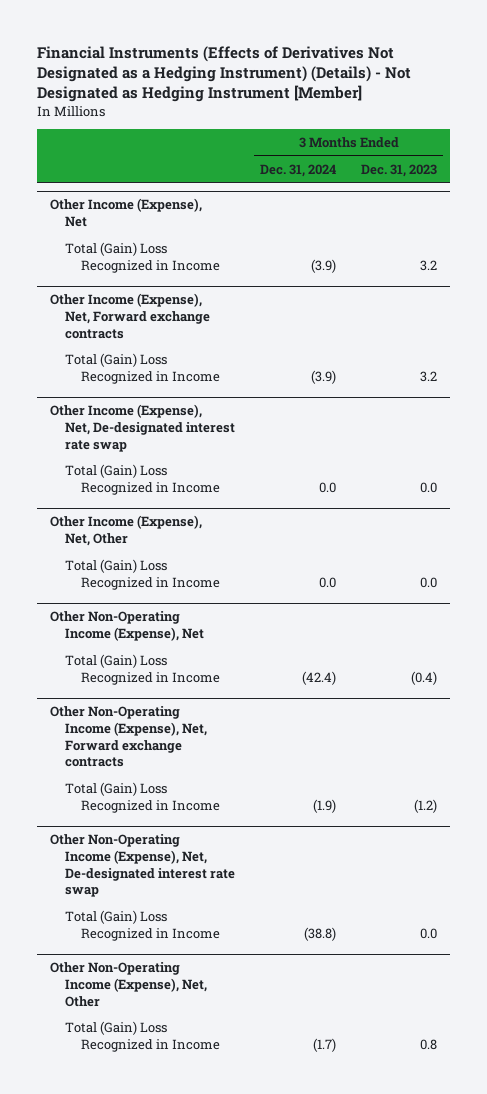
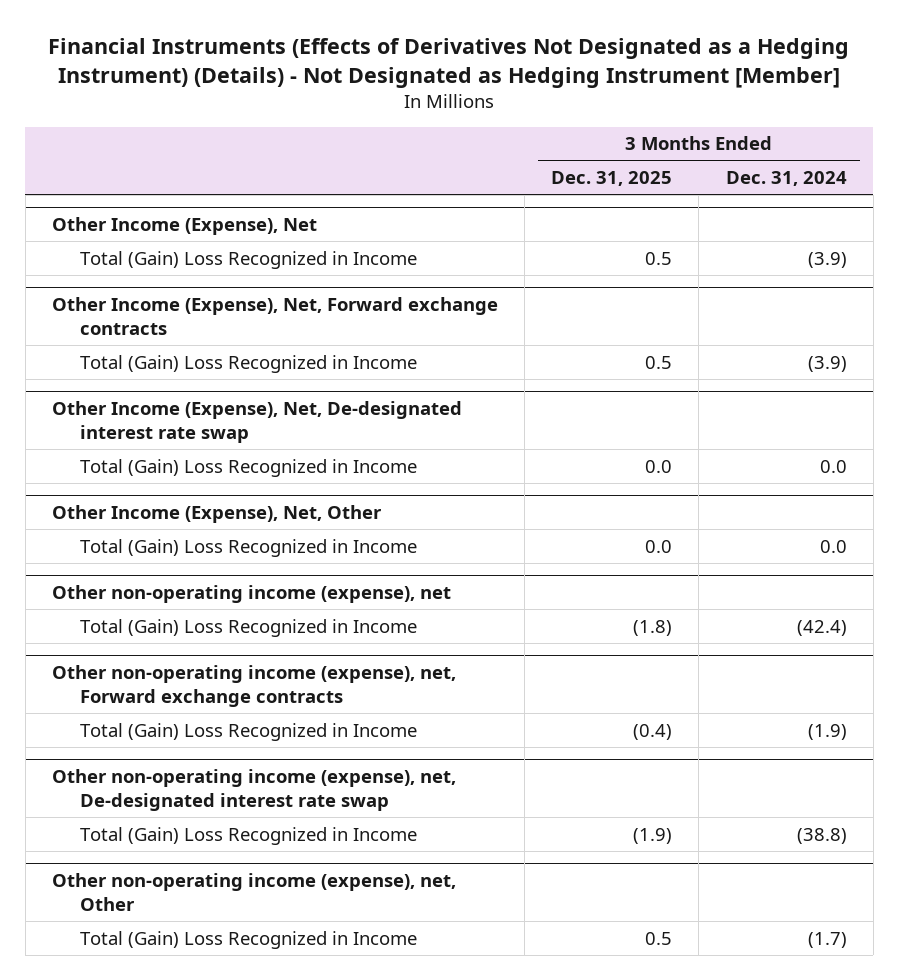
- | 3 Months Ended Dec. 31, 2024 | 3 Months Ended Dec. 31, 2023
+ | 3 Months Ended Dec. 31, 2025 | 3 Months Ended Dec. 31, 2024
- Other Non-Operating Income (Expense), Net
+ Other non-operating income (expense), net
- Other Non-Operating Income (Expense), Net, Forward exchange contracts
+ Other non-operating income (expense), net, Forward exchange contracts
- Other Non-Operating Income (Expense), Net, De-designated interest rate swap
+ Other non-operating income (expense), net, De-designated interest rate swap
- Other Non-Operating Income (Expense), Net, Other
+ Other non-operating income (expense), net, Other

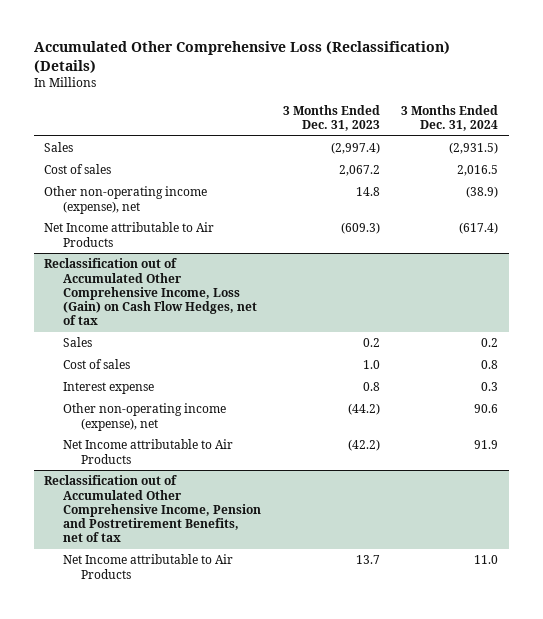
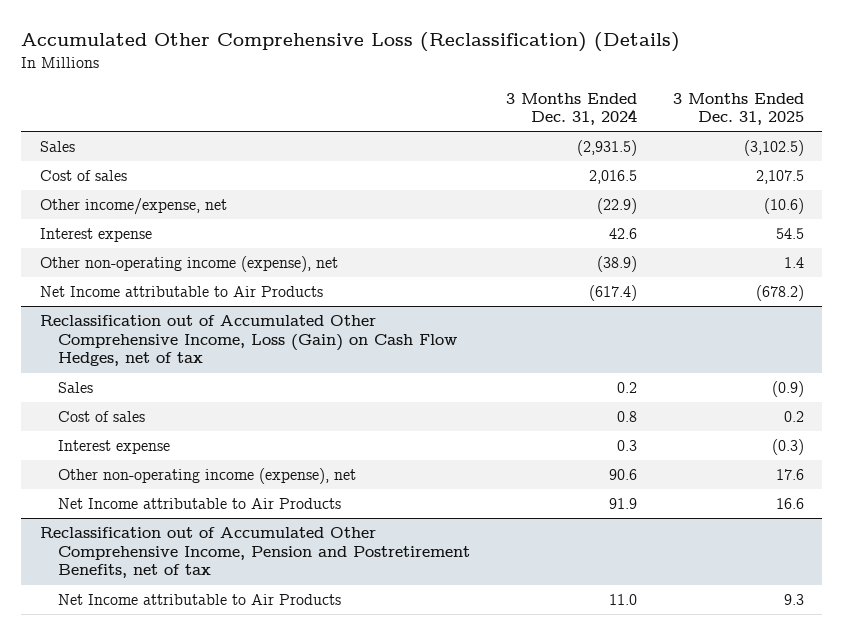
- | 3 Months Ended Dec. 31, 2023 | 3 Months Ended Dec. 31, 2024
+ | 3 Months Ended Dec. 31, 2024 | 3 Months Ended Dec. 31, 2025
+ Other income/expense, net | (22.9) | (10.6)
+ Interest expense | 42.6 | 54.5

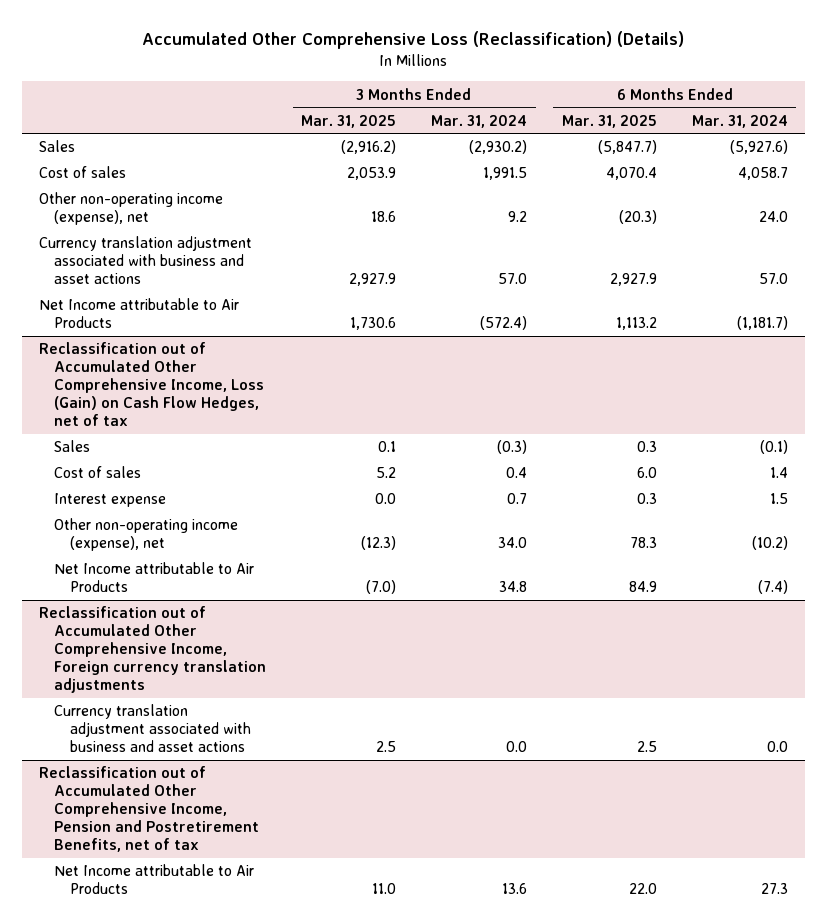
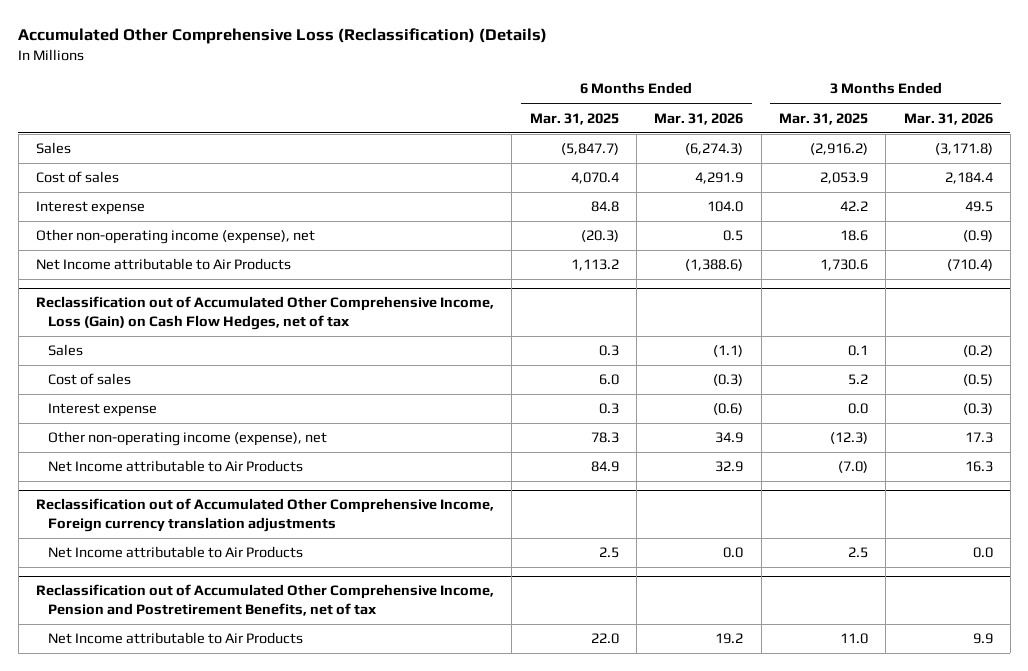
- | 3 Months Ended Mar. 31, 2025 | 3 Months Ended Mar. 31, 2024 | 6 Months Ended Mar. 31, 2025 | 6 Months Ended Mar. 31, 2024
+ | 6 Months Ended Mar. 31, 2025 | 6 Months Ended Mar. 31, 2026 | 3 Months Ended Mar. 31, 2025 | 3 Months Ended Mar. 31, 2026
+ Interest expense | 84.8 | 104.0 | 42.2 | 49.5
- Currency translation adjustment associated with business and asset actions | 2,927.9 | 57.0 | 2,927.9 | 57.0
@ Reclassification out of Accumulated Other Comprehensive Income, Foreign currency translation adjustments
- Currency translation adjustment associated with business and asset actions | 2.5 | 0.0 | 2.5 | 0.0
+ Net Income attributable to Air Products | 2.5 | 0.0 | 2.5 | 0.0

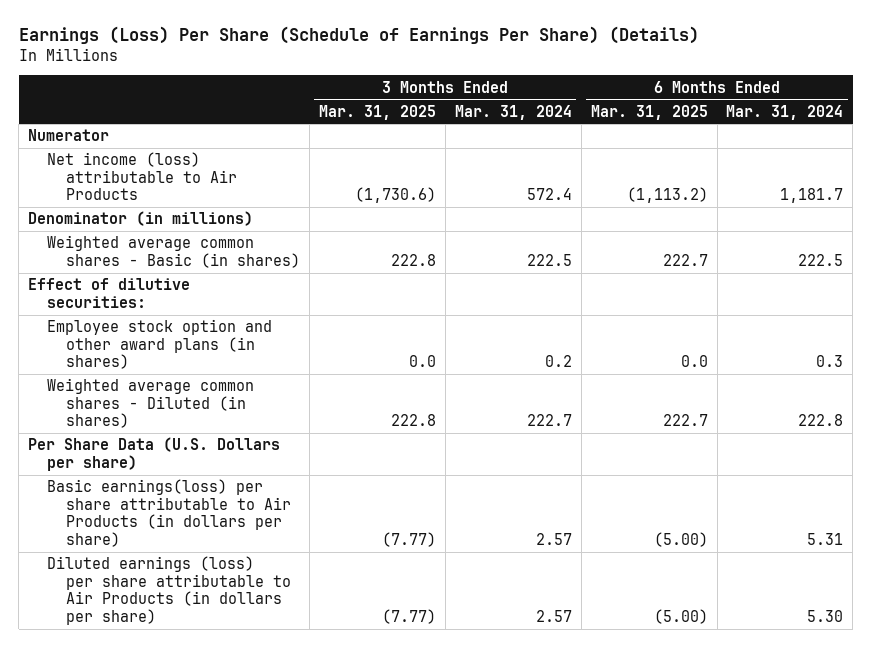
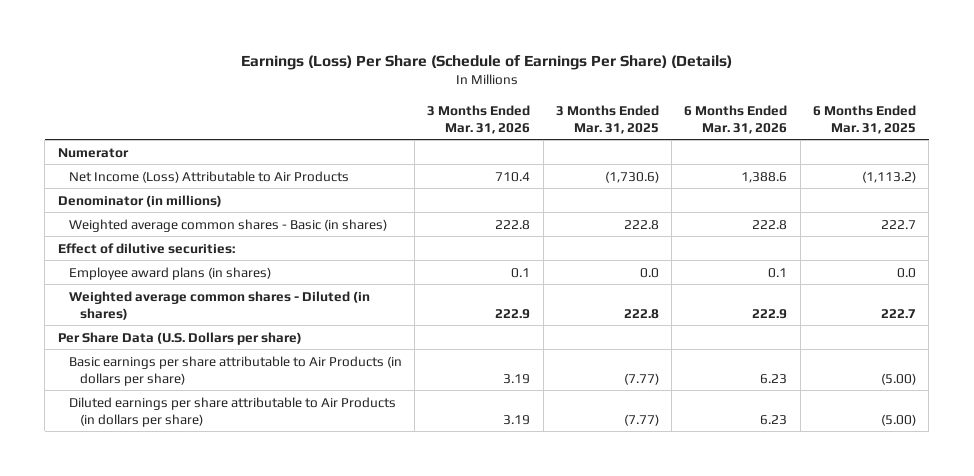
- | 3 Months Ended Mar. 31, 2025 | 3 Months Ended Mar. 31, 2024 | 6 Months Ended Mar. 31, 2025 | 6 Months Ended Mar. 31, 2024
+ | 3 Months Ended Mar. 31, 2026 | 3 Months Ended Mar. 31, 2025 | 6 Months Ended Mar. 31, 2026 | 6 Months Ended Mar. 31, 2025
- Net income (loss) attributable to Air Products | (1,730.6) | 572.4 | (1,113.2) | 1,181.7
+ Net Income (Loss) Attributable to Air Products | 710.4 | (1,730.6) | 1,388.6 | (1,113.2)
- Employee stock option and other award plans (in shares) | 0.0 | 0.2 | 0.0 | 0.3
+ Employee award plans (in shares) | 0.1 | 0.0 | 0.1 | 0.0
- Basic earnings(loss) per share attributable to Air Products (in dollars per share) | (7.77) | 2.57 | (5.00) | 5.31
- Diluted earnings (loss) per share attributable to Air Products (in dollars per share) | (7.77) | 2.57 | (5.00) | 5.30
+ Basic earnings per share attributable to Air Products (in dollars per share) | 3.19 | (7.77) | 6.23 | (5.00)
+ Diluted earnings per share attributable to Air Products (in dollars per share) | 3.19 | (7.77) | 6.23 | (5.00)

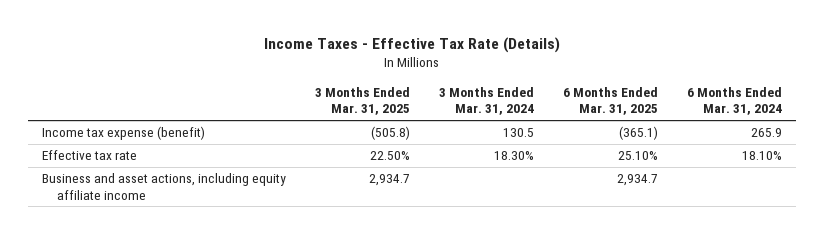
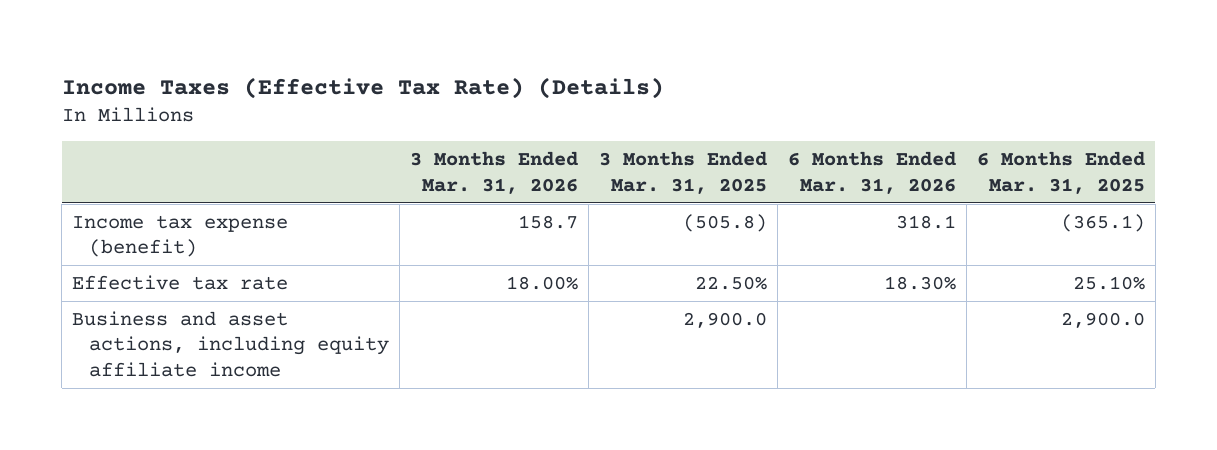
- Income Taxes - Effective Tax Rate (Details)
+ Income Taxes (Effective Tax Rate) (Details)
- | 3 Months Ended Mar. 31, 2025 | 3 Months Ended Mar. 31, 2024 | 6 Months Ended Mar. 31, 2025 | 6 Months Ended Mar. 31, 2024
+ | 3 Months Ended Mar. 31, 2026 | 3 Months Ended Mar. 31, 2025 | 6 Months Ended Mar. 31, 2026 | 6 Months Ended Mar. 31, 2025
- Business and asset actions, including equity affiliate income | 2,934.7 | | 2,934.7 |
+ Business and asset actions, including equity affiliate income | | 2,900.0 | | 2,900.0

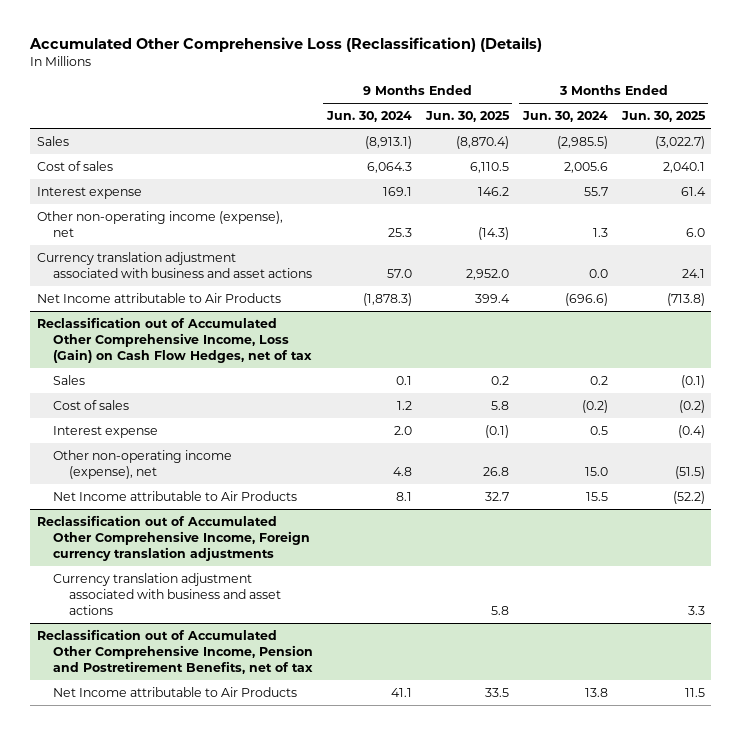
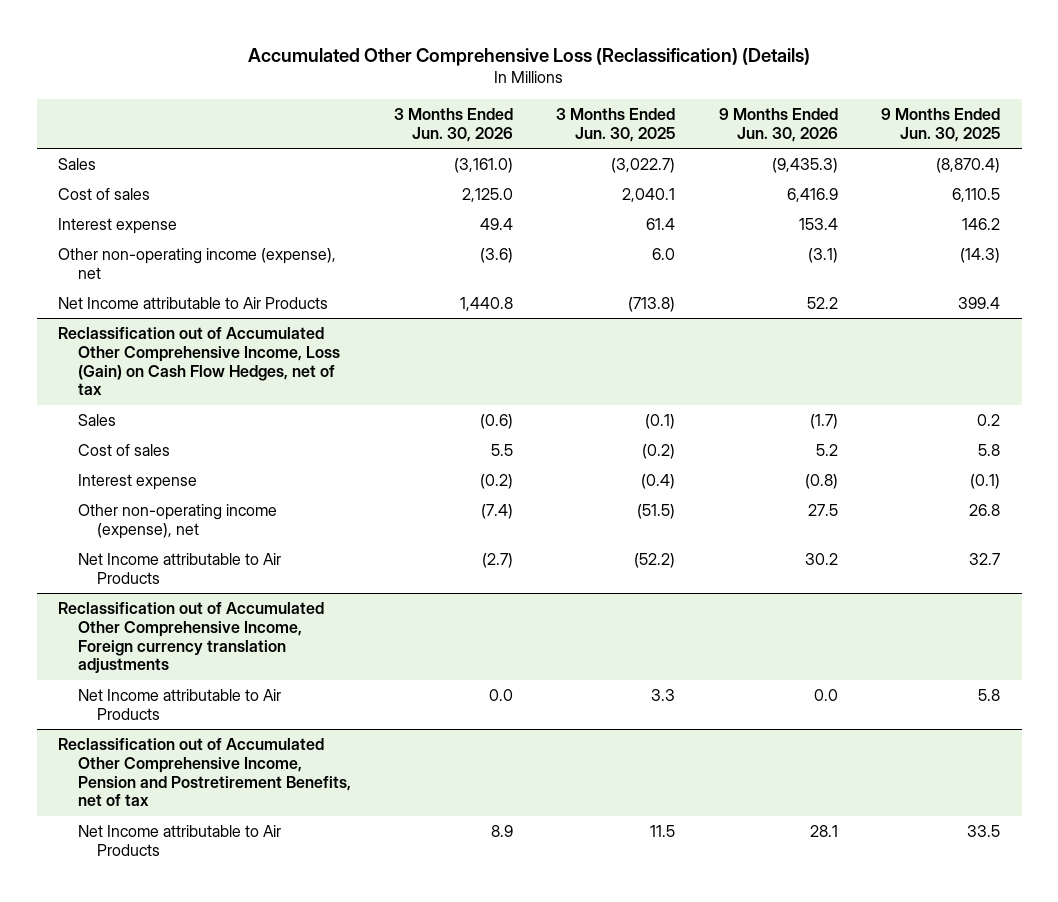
- | 9 Months Ended Jun. 30, 2024 | 9 Months Ended Jun. 30, 2025 | 3 Months Ended Jun. 30, 2024 | 3 Months Ended Jun. 30, 2025
+ | 3 Months Ended Jun. 30, 2026 | 3 Months Ended Jun. 30, 2025 | 9 Months Ended Jun. 30, 2026 | 9 Months Ended Jun. 30, 2025
- Currency translation adjustment associated with business and asset actions | 57.0 | 2,952.0 | 0.0 | 24.1
@ Reclassification out of Accumulated Other Comprehensive Income, Foreign currency translation adjustments
- Currency translation adjustment associated with business and asset actions | | 5.8 | | 3.3
+ Net Income attributable to Air Products | 0.0 | 3.3 | 0.0 | 5.8

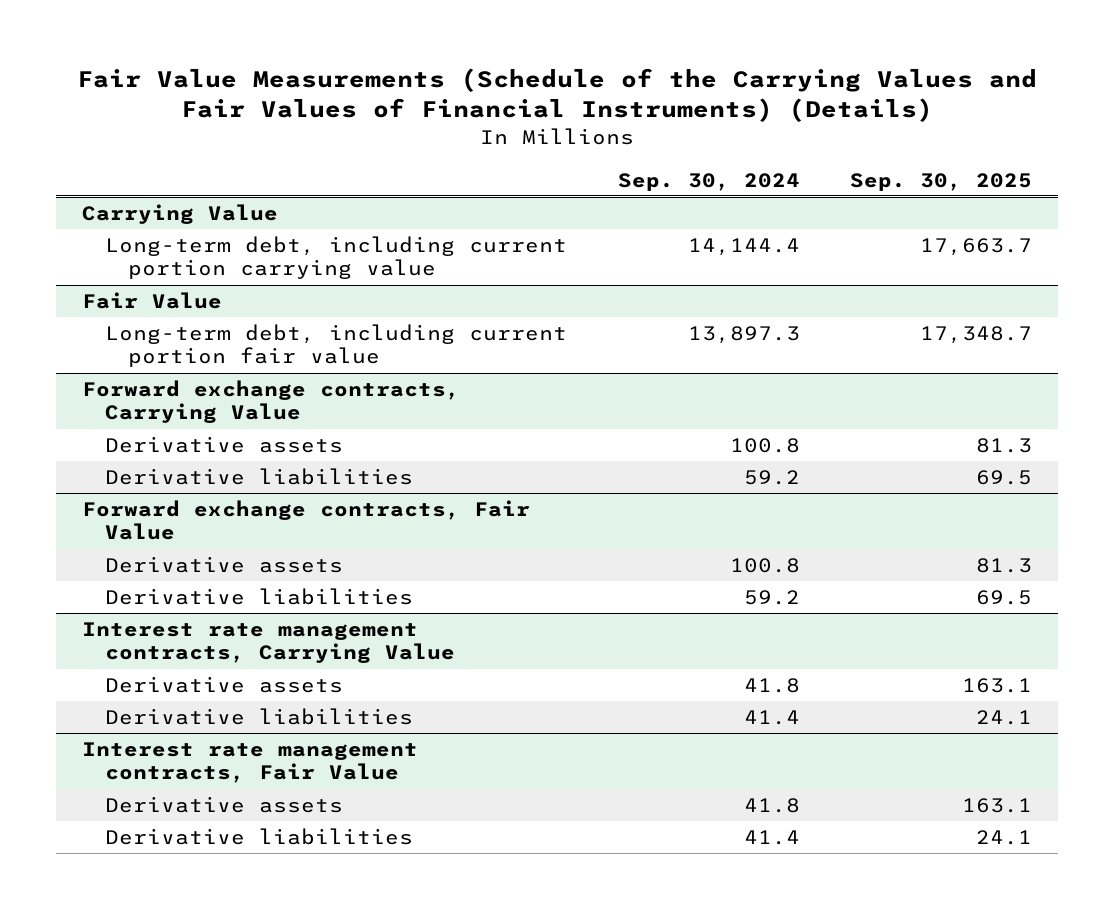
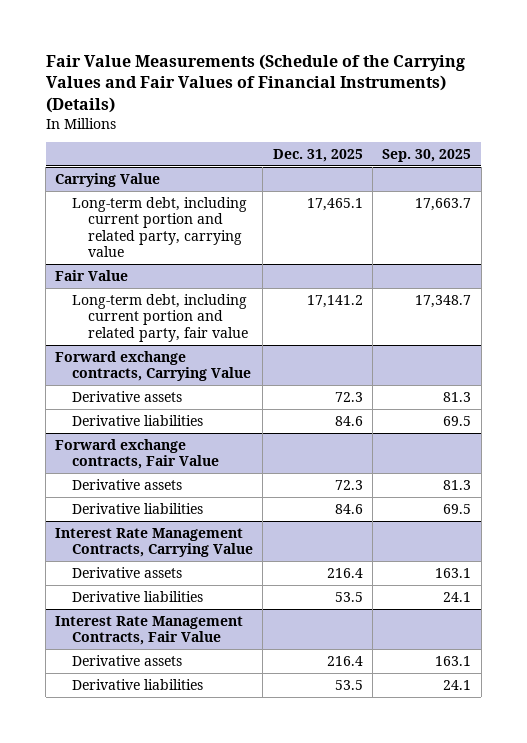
- | Sep. 30, 2024 | Sep. 30, 2025
+ | Dec. 31, 2025 | Sep. 30, 2025
@ Carrying Value
- Long-term debt, including current portion carrying value | 14,144.4 | 17,663.7
+ Long-term debt, including current portion and related party, carrying value | 17,465.1 | 17,663.7
@ Fair Value
- Long-term debt, including current portion fair value | 13,897.3 | 17,348.7
+ Long-term debt, including current portion and related party, fair value | 17,141.2 | 17,348.7
- Interest rate management contracts, Carrying Value
+ Interest Rate Management Contracts, Carrying Value
- Interest rate management contracts, Fair Value
+ Interest Rate Management Contracts, Fair Value

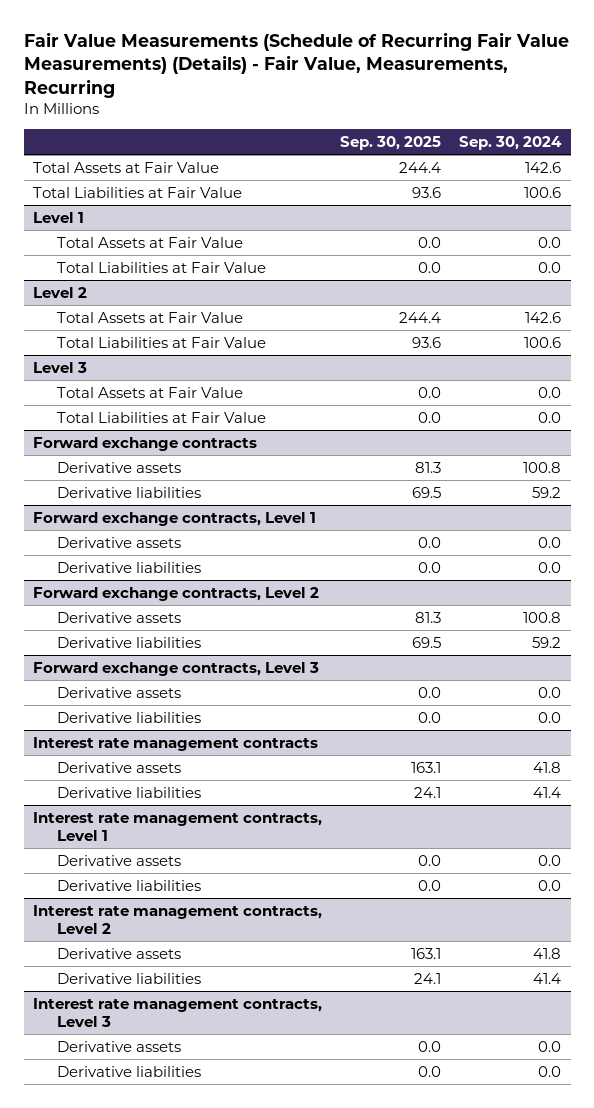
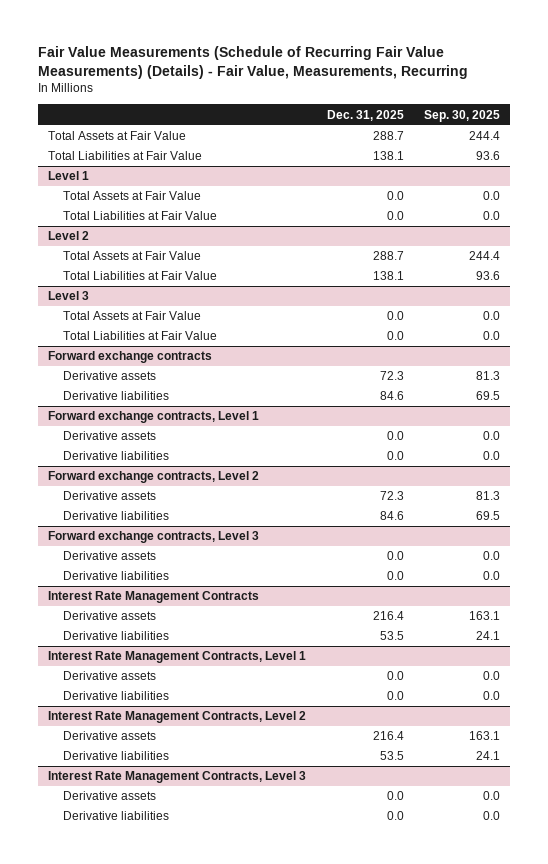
- | Sep. 30, 2025 | Sep. 30, 2024
+ | Dec. 31, 2025 | Sep. 30, 2025
- Interest rate management contracts
+ Interest Rate Management Contracts
- Interest rate management contracts, Level 1
+ Interest Rate Management Contracts, Level 1
- Interest rate management contracts, Level 2
+ Interest Rate Management Contracts, Level 2
- Interest rate management contracts, Level 3
+ Interest Rate Management Contracts, Level 3

